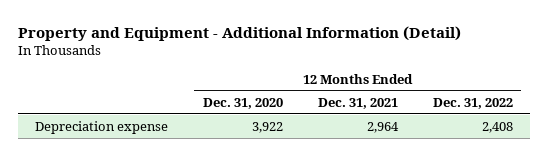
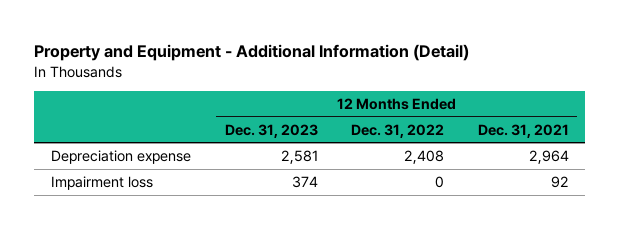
- | 12 Months Ended Dec. 31, 2020 | 12 Months Ended Dec. 31, 2021 | 12 Months Ended Dec. 31, 2022
+ | 12 Months Ended Dec. 31, 2023 | 12 Months Ended Dec. 31, 2022 | 12 Months Ended Dec. 31, 2021
+ Impairment loss | 374 | 0 | 92

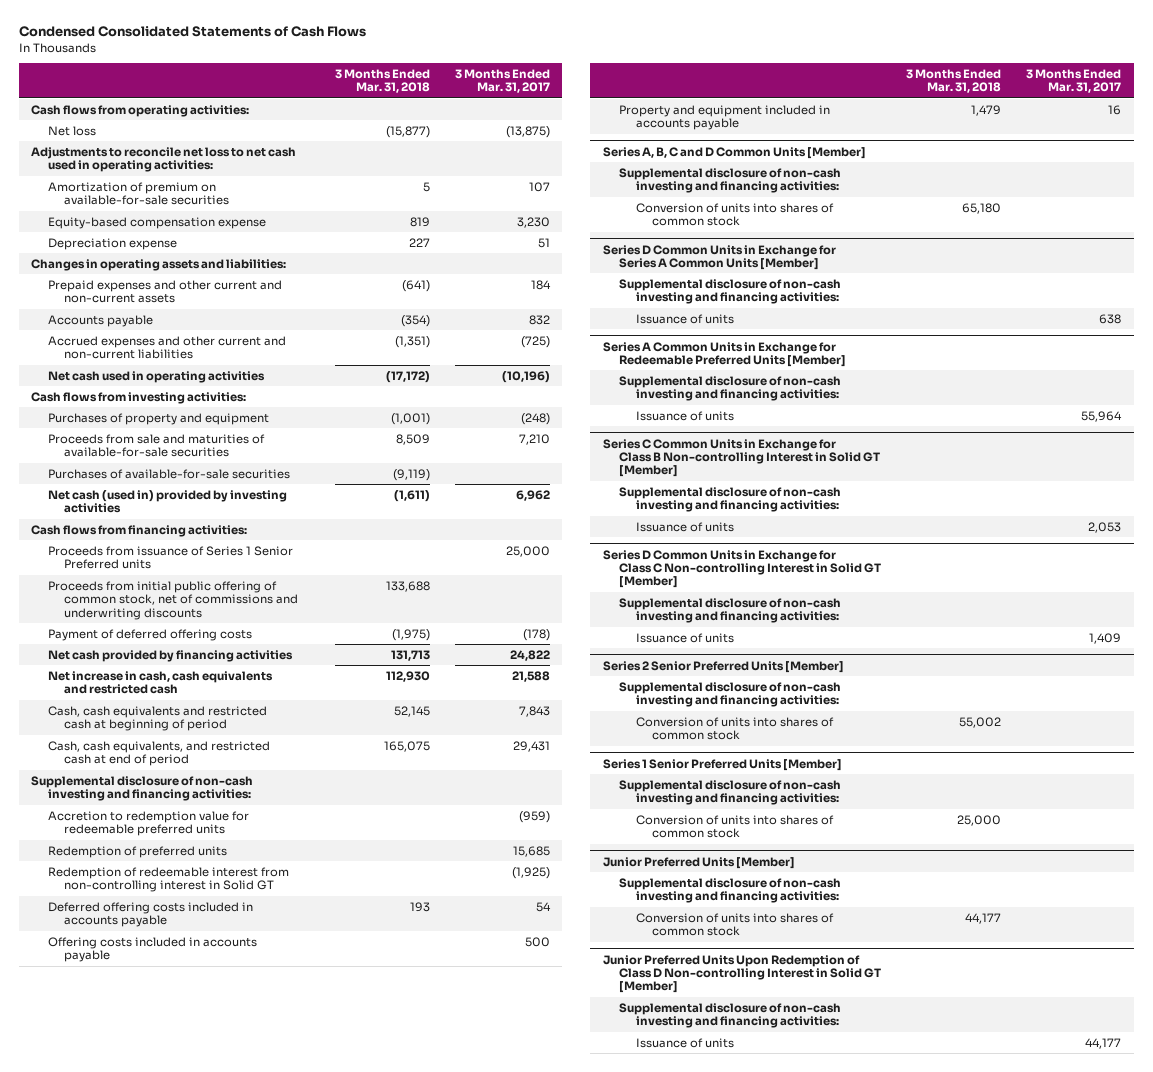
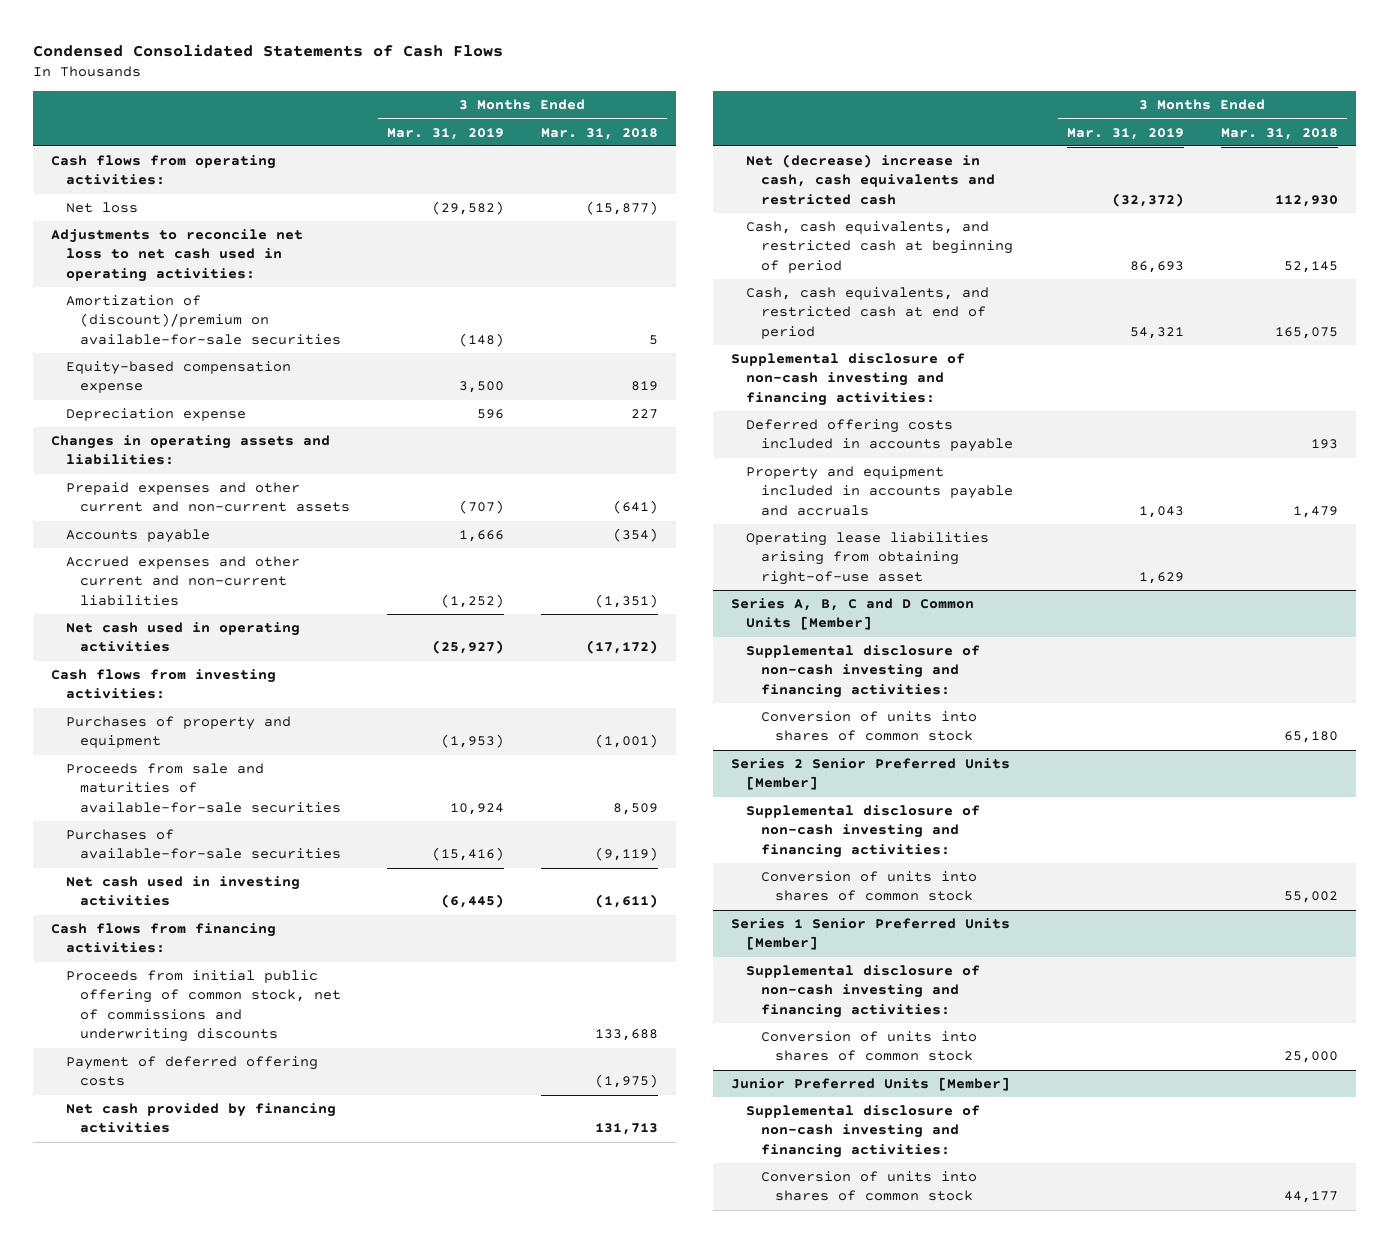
- | 3 Months Ended Mar. 31, 2018 | 3 Months Ended Mar. 31, 2017
+ | 3 Months Ended Mar. 31, 2019 | 3 Months Ended Mar. 31, 2018
- Amortization of premium on available-for-sale securities | 5 | 107
+ Amortization of (discount)/premium on available-for-sale securities | (148) | 5
- Net cash (used in) provided by investing activities | (1,611) | 6,962
+ Net cash used in investing activities | (6,445) | (1,611)
- Proceeds from issuance of Series 1 Senior Preferred units | | 25,000
- Net increase in cash, cash equivalents and restricted cash | 112,930 | 21,588
- Cash, cash equivalents and restricted cash at beginning of period | 52,145 | 7,843
+ Net (decrease) increase in cash, cash equivalents and restricted cash | (32,372) | 112,930
+ Cash, cash equivalents, and restricted cash at beginning of period | 86,693 | 52,145
- Accretion to redemption value for redeemable preferred units | | (959)
- Redemption of preferred units | | 15,685
- Redemption of redeemable interest from non-controlling interest in Solid GT | | (1,925)
- Offering costs included in accounts payable | | 500
- Property and equipment included in accounts payable | 1,479 | 16
+ Property and equipment included in accounts payable and accruals | 1,043 | 1,479
+ Operating lease liabilities arising from obtaining right-of-use asset | 1,629 |
- Series D Common Units in Exchange for Series A Common Units [Member]
- Supplemental disclosure of non-cash investing and financing activities:
- Issuance of units | | 638
- Series A Common Units in Exchange for Redeemable Preferred Units [Member]
- Supplemental disclosure of non-cash investing and financing activities:
- Issuance of units | | 55,964
- Series C Common Units in Exchange for Class B Non-controlling Interest in Solid GT [Member]
- Supplemental disclosure of non-cash investing and financing activities:
- Issuance of units | | 2,053
- Series D Common Units in Exchange for Class C Non-controlling Interest in Solid GT [Member]
- Supplemental disclosure of non-cash investing and financing activities:
- Issuance of units | | 1,409
- Junior Preferred Units Upon Redemption of Class D Non-controlling Interest in Solid GT [Member]
- Supplemental disclosure of non-cash investing and financing activities:
- Issuance of units | | 44,177

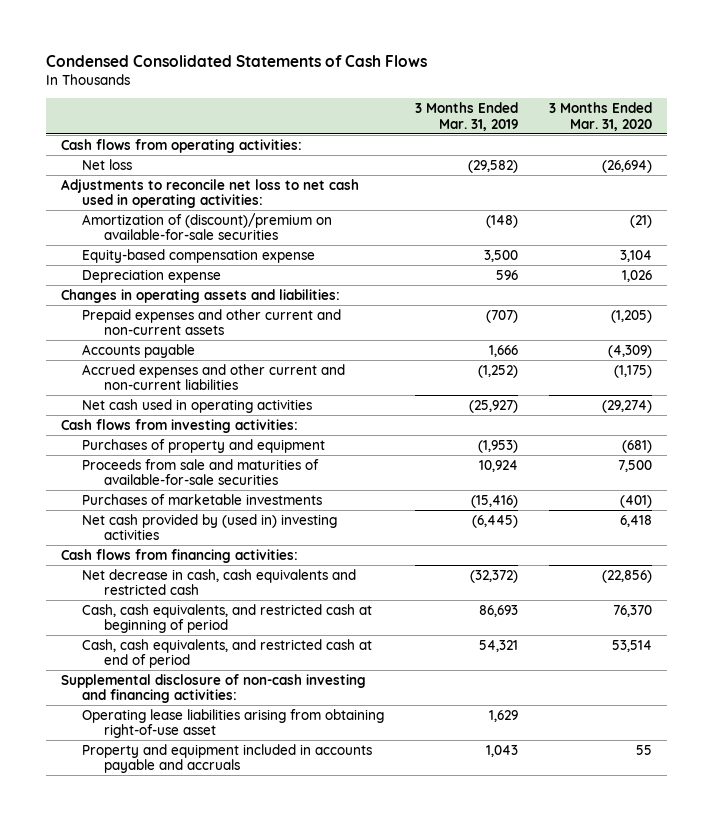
- | 3 Months Ended Mar. 31, 2019 | 3 Months Ended Mar. 31, 2018
+ | 3 Months Ended Mar. 31, 2019 | 3 Months Ended Mar. 31, 2020
- Purchases of available-for-sale securities | (15,416) | (9,119)
- Net cash used in investing activities | (6,445) | (1,611)
+ Purchases of marketable investments | (15,416) | (401)
+ Net cash provided by (used in) investing activities | (6,445) | 6,418
- Proceeds from initial public offering of common stock, net of commissions and underwriting discounts | | 133,688
- Payment of deferred offering costs | | (1,975)
- Net cash provided by financing activities | | 131,713
- Net (decrease) increase in cash, cash equivalents and restricted cash | (32,372) | 112,930
+ Net decrease in cash, cash equivalents and restricted cash | (32,372) | (22,856)
- Deferred offering costs included in accounts payable | | 193
- Series A, B, C and D Common Units [Member]
- Supplemental disclosure of non-cash investing and financing activities:
- Conversion of units into shares of common stock | | 65,180
- Series 2 Senior Preferred Units [Member]
- Supplemental disclosure of non-cash investing and financing activities:
- Conversion of units into shares of common stock | | 55,002
- Series 1 Senior Preferred Units [Member]
- Supplemental disclosure of non-cash investing and financing activities:
- Conversion of units into shares of common stock | | 25,000
- Junior Preferred Units [Member]
- Supplemental disclosure of non-cash investing and financing activities:
- Conversion of units into shares of common stock | | 44,177
moved down: Property and equipment included in accounts payable and accruals | 1,043 | 55

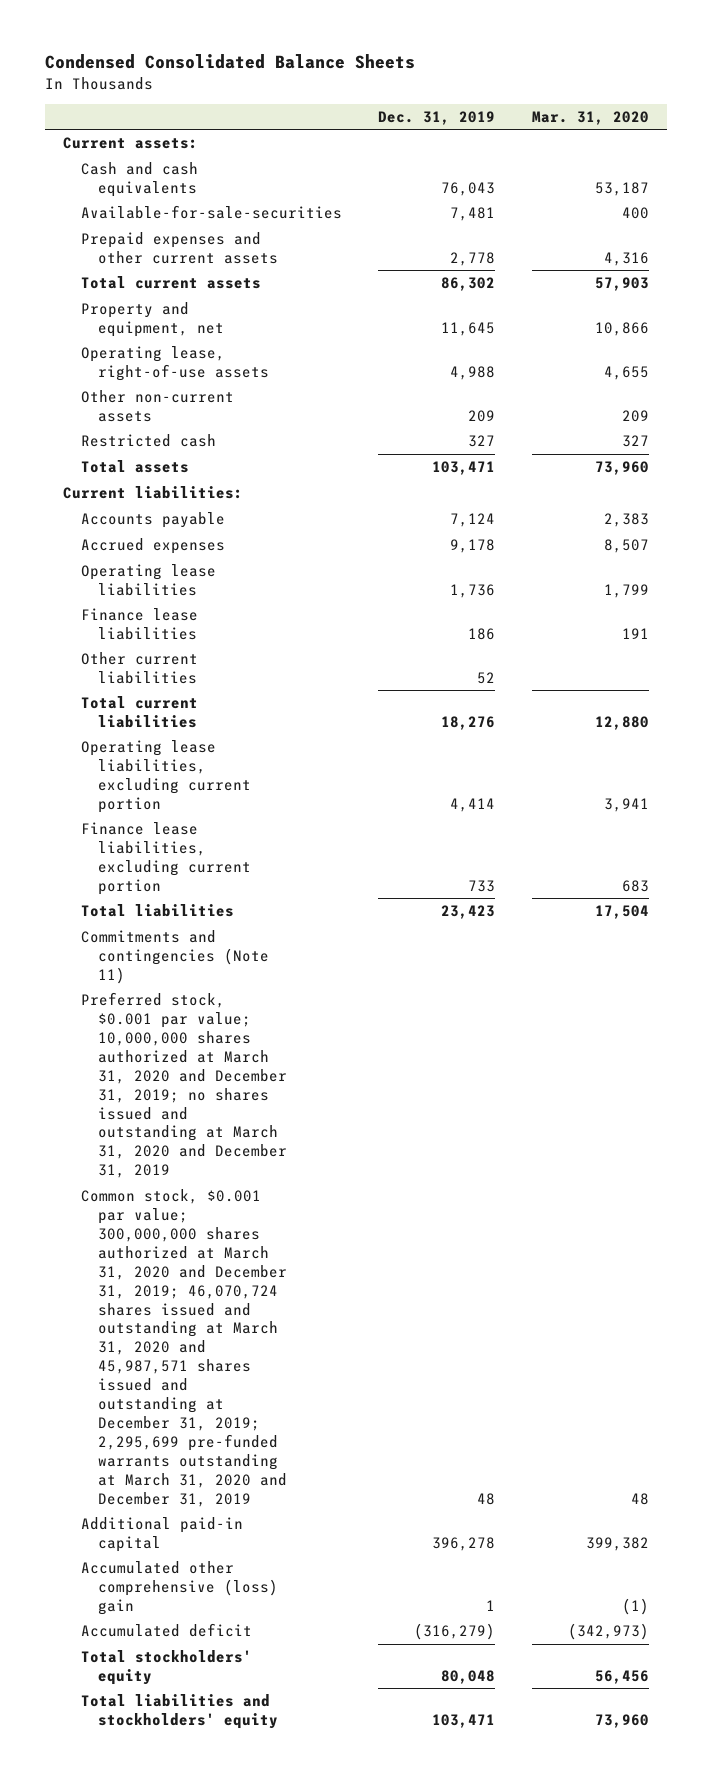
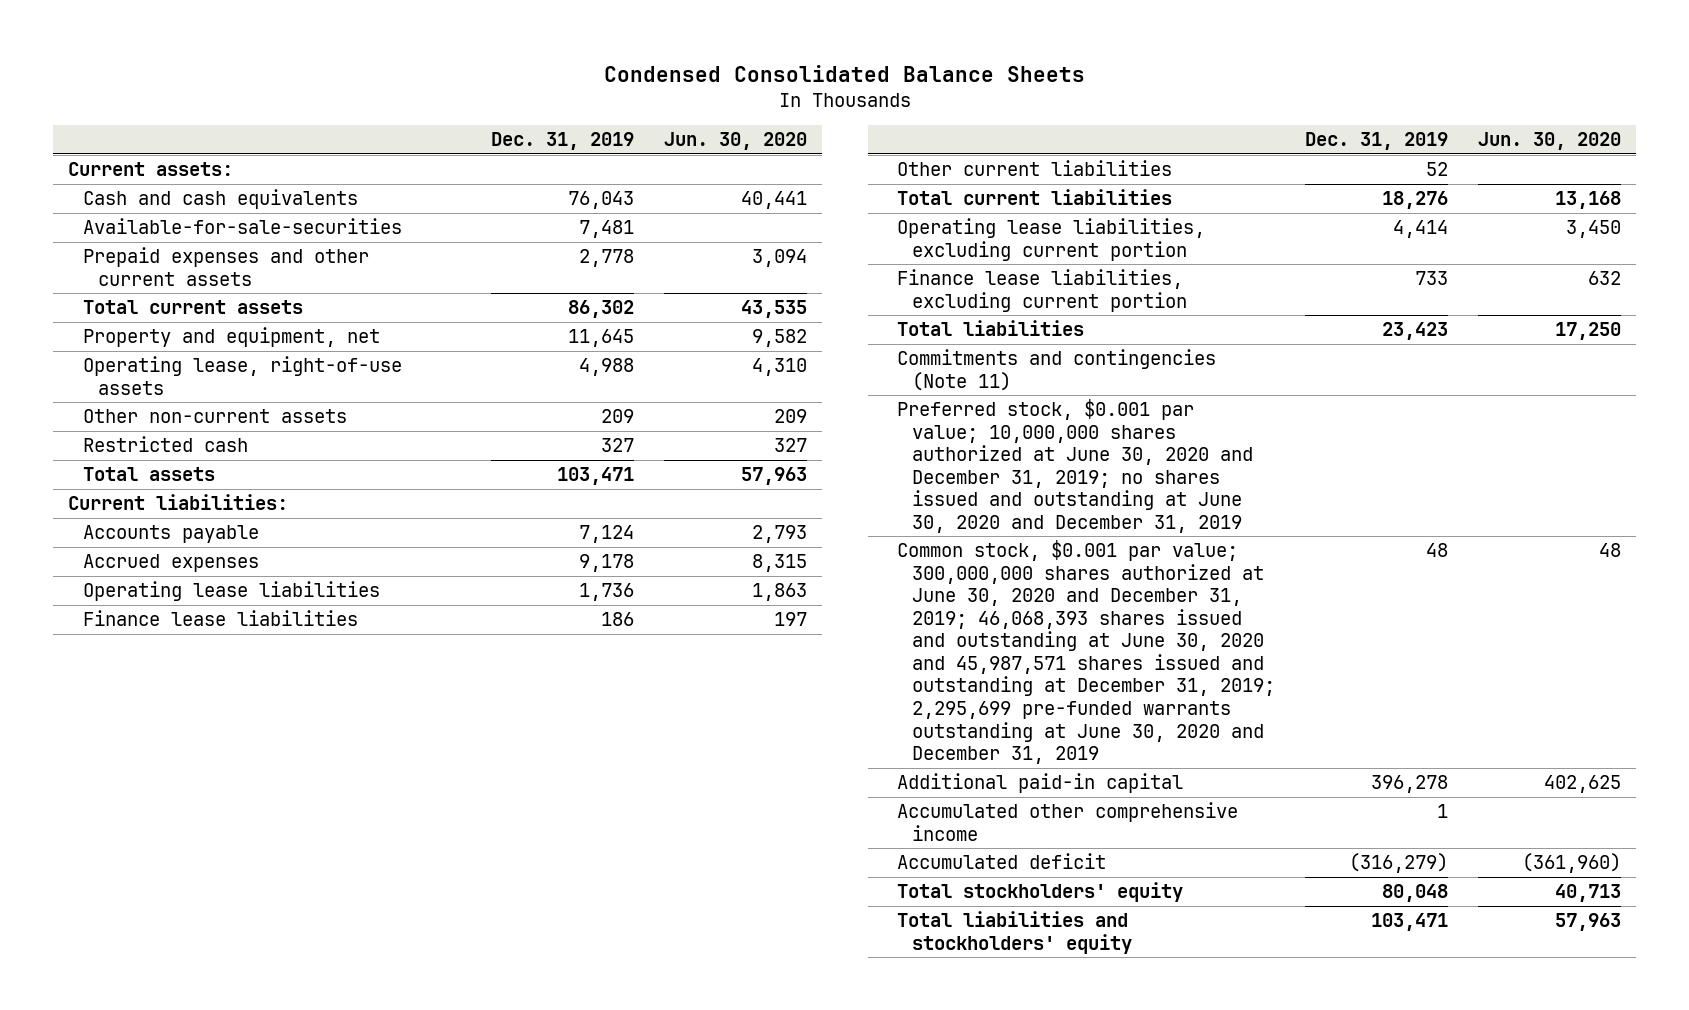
- | Dec. 31, 2019 | Mar. 31, 2020
+ | Dec. 31, 2019 | Jun. 30, 2020
- Preferred stock, $0.001 par value; 10,000,000 shares authorized at March 31, 2020 and December 31, 2019; no shares issued and outstanding at March 31, 2020 and December 31, 2019
- Common stock, $0.001 par value; 300,000,000 shares authorized at March 31, 2020 and December 31, 2019; 46,070,724 shares issued and outstanding at March 31, 2020 and 45,987,571 shares issued and outstanding at December 31, 2019; 2,295,699 pre-funded warrants outstanding at March 31, 2020 and December 31, 2019 | 48 | 48
+ Preferred stock, $0.001 par value; 10,000,000 shares authorized at June 30, 2020 and December 31, 2019; no shares issued and outstanding at June 30, 2020 and December 31, 2019
+ Common stock, $0.001 par value; 300,000,000 shares authorized at June 30, 2020 and December 31, 2019; 46,068,393 shares issued and outstanding at June 30, 2020 and 45,987,571 shares issued and outstanding at December 31, 2019; 2,295,699 pre-funded warrants outstanding at June 30, 2020 and December 31, 2019 | 48 | 48
- Accumulated other comprehensive (loss) gain | 1 | (1)
+ Accumulated other comprehensive income | 1 |

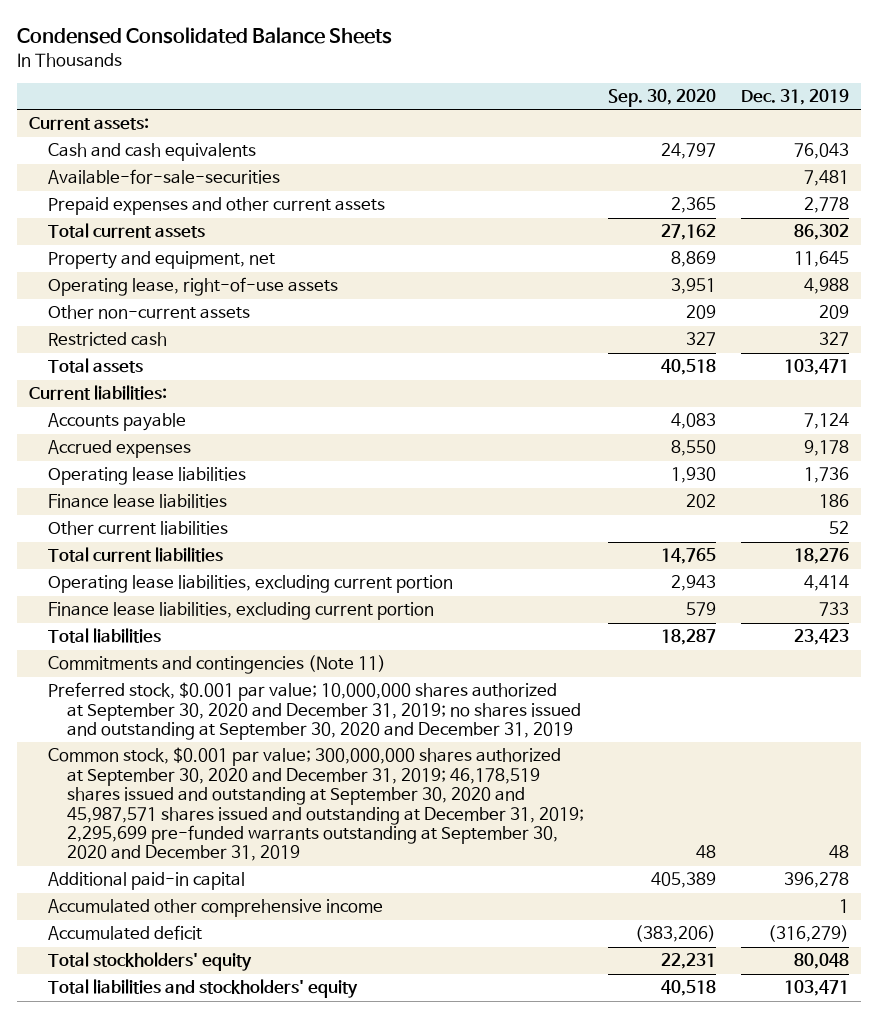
- | Dec. 31, 2019 | Jun. 30, 2020
+ | Sep. 30, 2020 | Dec. 31, 2019
- Preferred stock, $0.001 par value; 10,000,000 shares authorized at June 30, 2020 and December 31, 2019; no shares issued and outstanding at June 30, 2020 and December 31, 2019
- Common stock, $0.001 par value; 300,000,000 shares authorized at June 30, 2020 and December 31, 2019; 46,068,393 shares issued and outstanding at June 30, 2020 and 45,987,571 shares issued and outstanding at December 31, 2019; 2,295,699 pre-funded warrants outstanding at June 30, 2020 and December 31, 2019 | 48 | 48
+ Preferred stock, $0.001 par value; 10,000,000 shares authorized at September 30, 2020 and December 31, 2019; no shares issued and outstanding at September 30, 2020 and December 31, 2019
+ Common stock, $0.001 par value; 300,000,000 shares authorized at September 30, 2020 and December 31, 2019; 46,178,519 shares issued and outstanding at September 30, 2020 and 45,987,571 shares issued and outstanding at December 31, 2019; 2,295,699 pre-funded warrants outstanding at September 30, 2020 and December 31, 2019 | 48 | 48

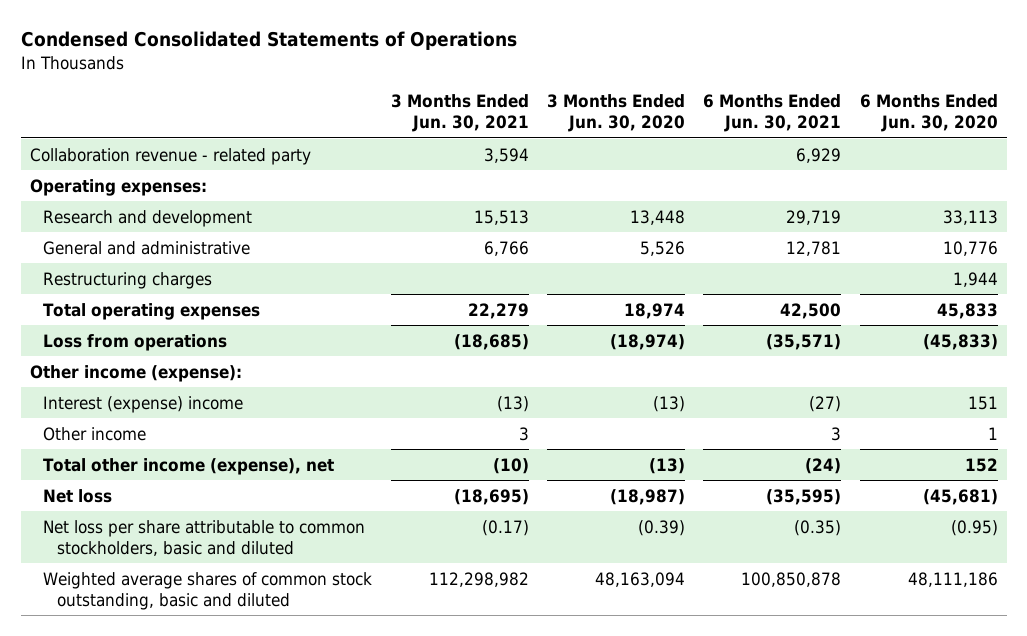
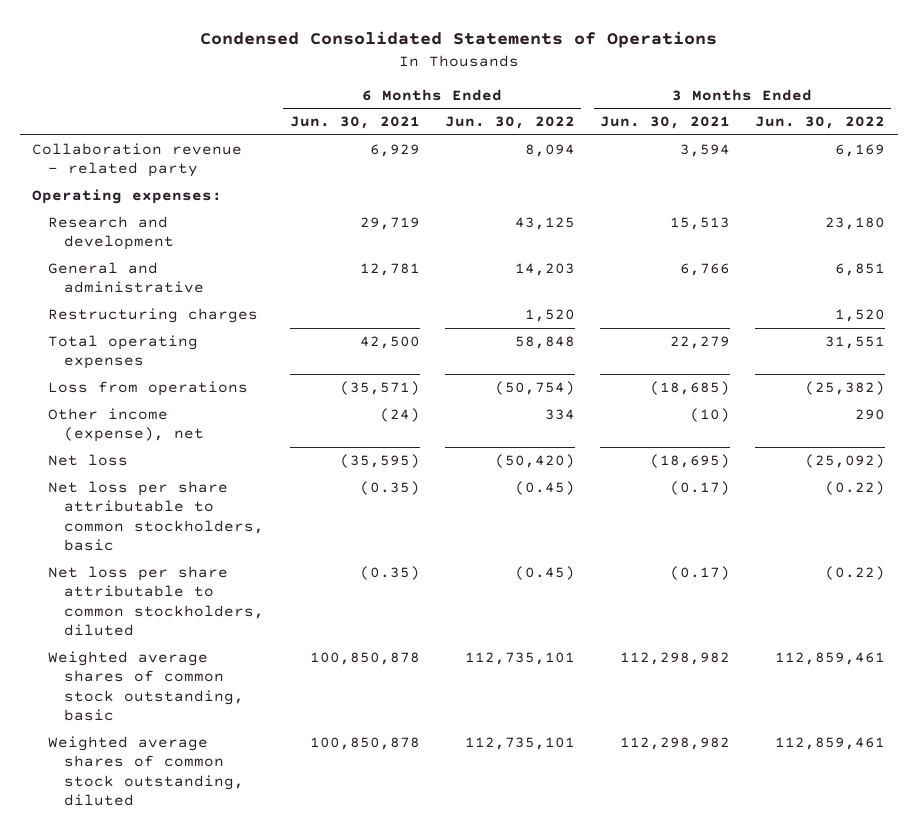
- | 3 Months Ended Jun. 30, 2021 | 3 Months Ended Jun. 30, 2020 | 6 Months Ended Jun. 30, 2021 | 6 Months Ended Jun. 30, 2020
+ | 6 Months Ended Jun. 30, 2021 | 6 Months Ended Jun. 30, 2022 | 3 Months Ended Jun. 30, 2021 | 3 Months Ended Jun. 30, 2022
- Other income (expense):
- Interest (expense) income | (13) | (13) | (27) | 151
- Other income | 3 | | 3 | 1
- Total other income (expense), net | (10) | (13) | (24) | 152
+ Other income (expense), net | (24) | 334 | (10) | 290
- Net loss per share attributable to common stockholders, basic and diluted | (0.17) | (0.39) | (0.35) | (0.95)
- Weighted average shares of common stock outstanding, basic and diluted | 112,298,982 | 48,163,094 | 100,850,878 | 48,111,186
+ Net loss per share attributable to common stockholders, basic | (0.35) | (0.45) | (0.17) | (0.22)
+ Net loss per share attributable to common stockholders, diluted | (0.35) | (0.45) | (0.17) | (0.22)
+ Weighted average shares of common stock outstanding, basic | 100,850,878 | 112,735,101 | 112,298,982 | 112,859,461
+ Weighted average shares of common stock outstanding, diluted | 100,850,878 | 112,735,101 | 112,298,982 | 112,859,461

